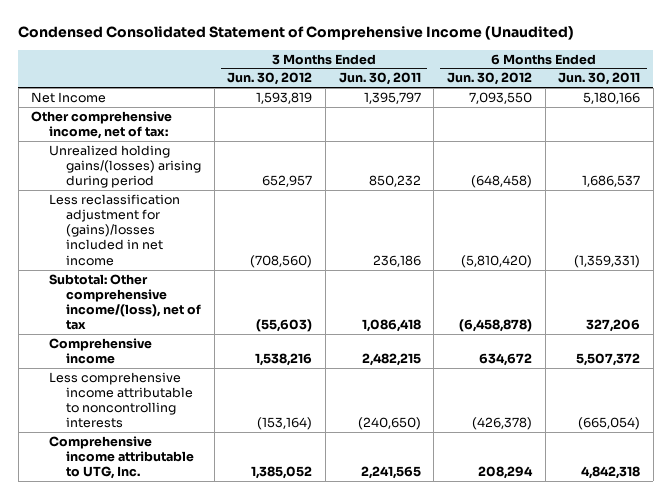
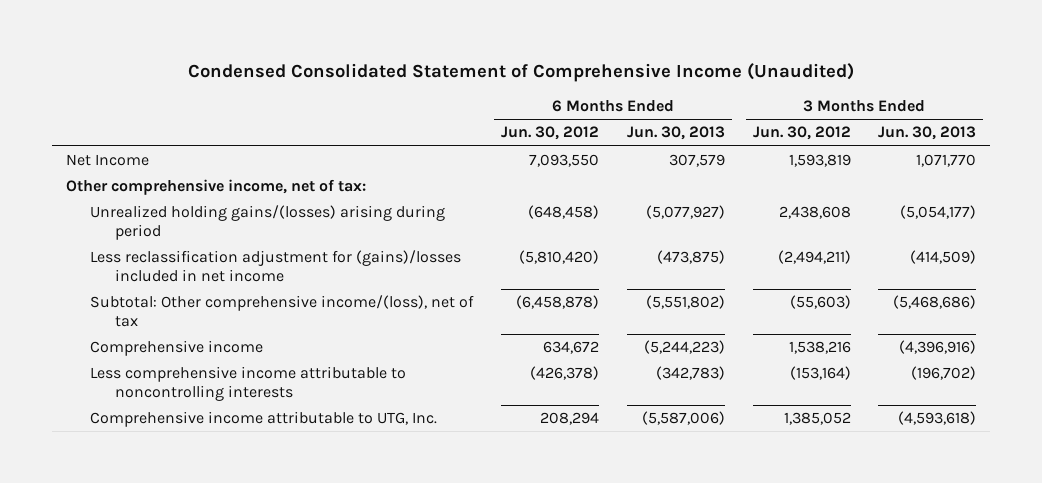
- | 3 Months Ended Jun. 30, 2012 | 3 Months Ended Jun. 30, 2011 | 6 Months Ended Jun. 30, 2012 | 6 Months Ended Jun. 30, 2011
+ | 6 Months Ended Jun. 30, 2012 | 6 Months Ended Jun. 30, 2013 | 3 Months Ended Jun. 30, 2012 | 3 Months Ended Jun. 30, 2013
- Unrealized holding gains/(losses) arising during period | 652,957 | 850,232 | (648,458) | 1,686,537
- Less reclassification adjustment for (gains)/losses included in net income | (708,560) | 236,186 | (5,810,420) | (1,359,331)
+ Unrealized holding gains/(losses) arising during period | (648,458) | (5,077,927) | 2,438,608 | (5,054,177)
+ Less reclassification adjustment for (gains)/losses included in net income | (5,810,420) | (473,875) | (2,494,211) | (414,509)

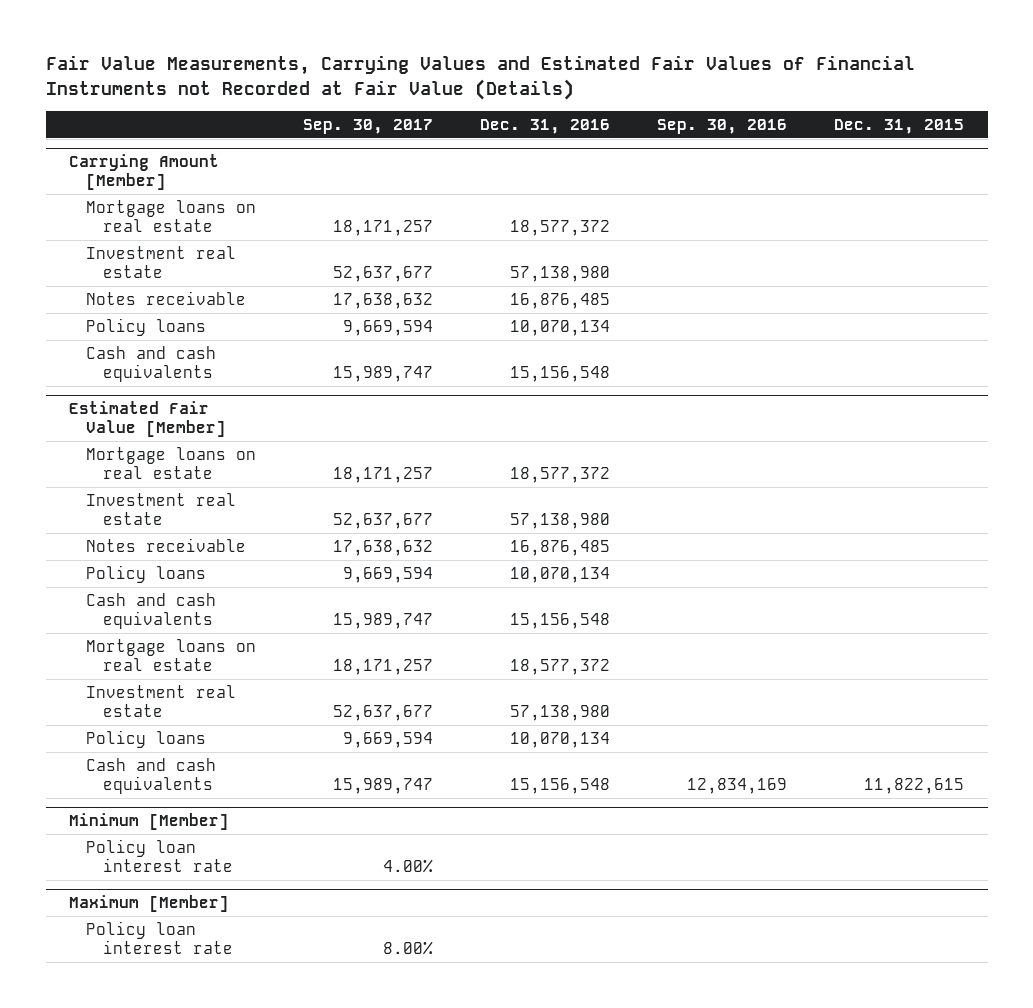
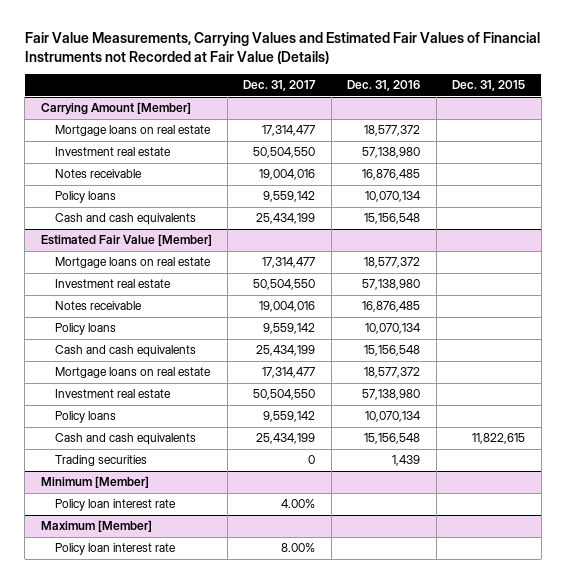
- | Sep. 30, 2017 | Dec. 31, 2016 | Sep. 30, 2016 | Dec. 31, 2015
+ | Dec. 31, 2017 | Dec. 31, 2016 | Dec. 31, 2015
@ Estimated Fair Value [Member]
+ Trading securities | 0 | 1,439 |

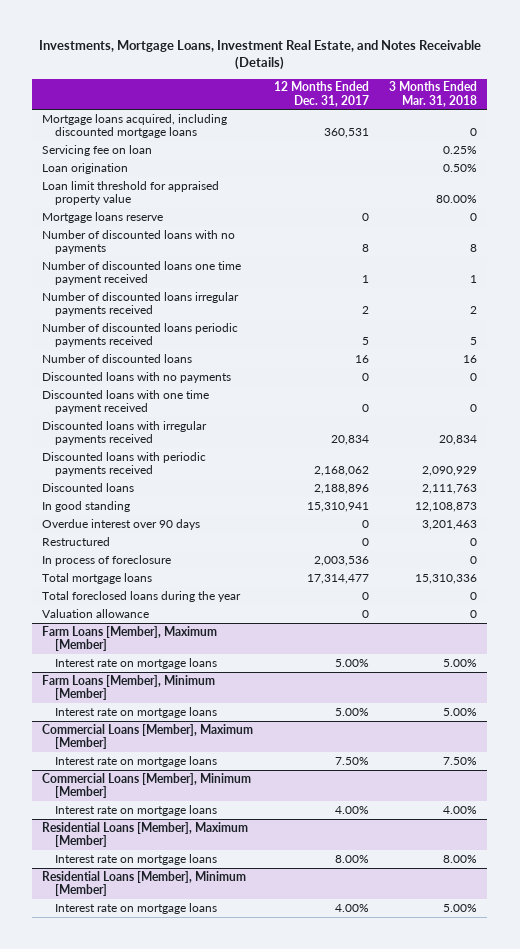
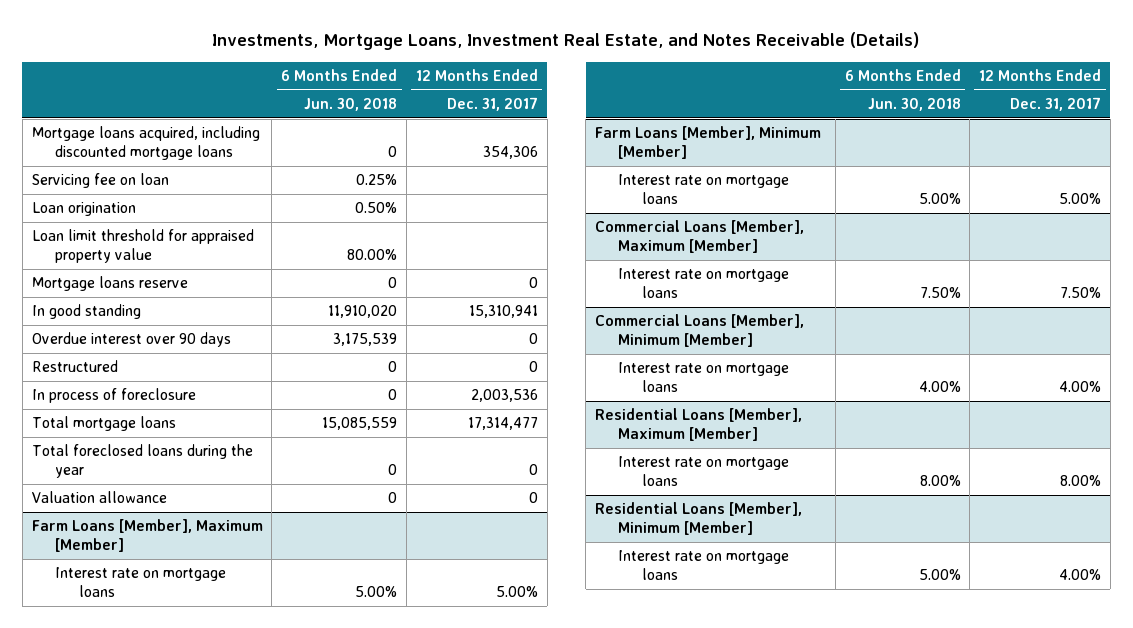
- | 12 Months Ended Dec. 31, 2017 | 3 Months Ended Mar. 31, 2018
+ | 6 Months Ended Jun. 30, 2018 | 12 Months Ended Dec. 31, 2017
- Mortgage loans acquired, including discounted mortgage loans | 360,531 | 0
+ Mortgage loans acquired, including discounted mortgage loans | 0 | 354,306
- Number of discounted loans with no payments | 8 | 8
- Number of discounted loans one time payment received | 1 | 1
- Number of discounted loans irregular payments received | 2 | 2
- Number of discounted loans periodic payments received | 5 | 5
- Number of discounted loans | 16 | 16
- Discounted loans with no payments | 0 | 0
- Discounted loans with one time payment received | 0 | 0
- Discounted loans with irregular payments received | 20,834 | 20,834
- Discounted loans with periodic payments received | 2,168,062 | 2,090,929
- Discounted loans | 2,188,896 | 2,111,763

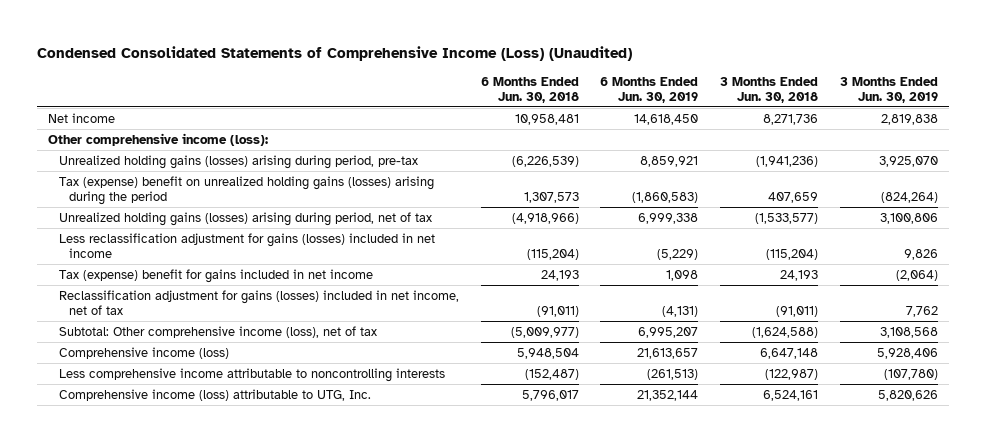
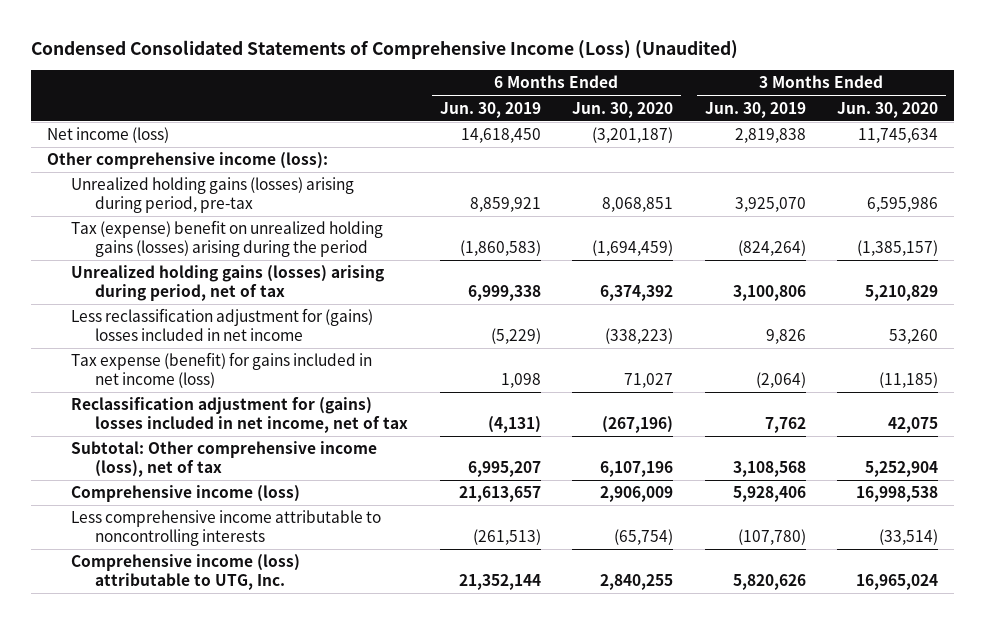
- | 6 Months Ended Jun. 30, 2018 | 6 Months Ended Jun. 30, 2019 | 3 Months Ended Jun. 30, 2018 | 3 Months Ended Jun. 30, 2019
+ | 6 Months Ended Jun. 30, 2019 | 6 Months Ended Jun. 30, 2020 | 3 Months Ended Jun. 30, 2019 | 3 Months Ended Jun. 30, 2020
- Net income | 10,958,481 | 14,618,450 | 8,271,736 | 2,819,838
+ Net income (loss) | 14,618,450 | (3,201,187) | 2,819,838 | 11,745,634
- Less reclassification adjustment for gains (losses) included in net income | (115,204) | (5,229) | (115,204) | 9,826
- Tax (expense) benefit for gains included in net income | 24,193 | 1,098 | 24,193 | (2,064)
- Reclassification adjustment for gains (losses) included in net income, net of tax | (91,011) | (4,131) | (91,011) | 7,762
+ Less reclassification adjustment for (gains) losses included in net income | (5,229) | (338,223) | 9,826 | 53,260
+ Tax expense (benefit) for gains included in net income (loss) | 1,098 | 71,027 | (2,064) | (11,185)
+ Reclassification adjustment for (gains) losses included in net income, net of tax | (4,131) | (267,196) | 7,762 | 42,075

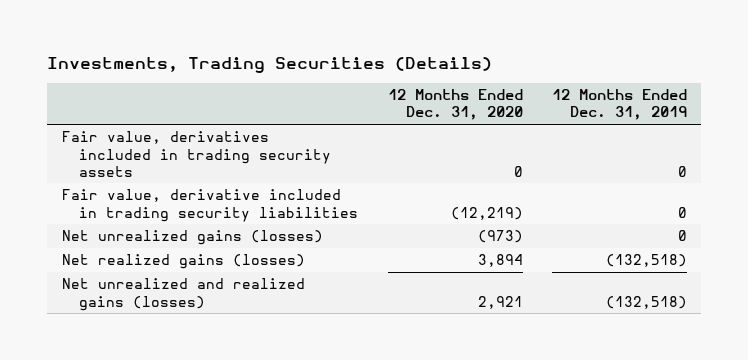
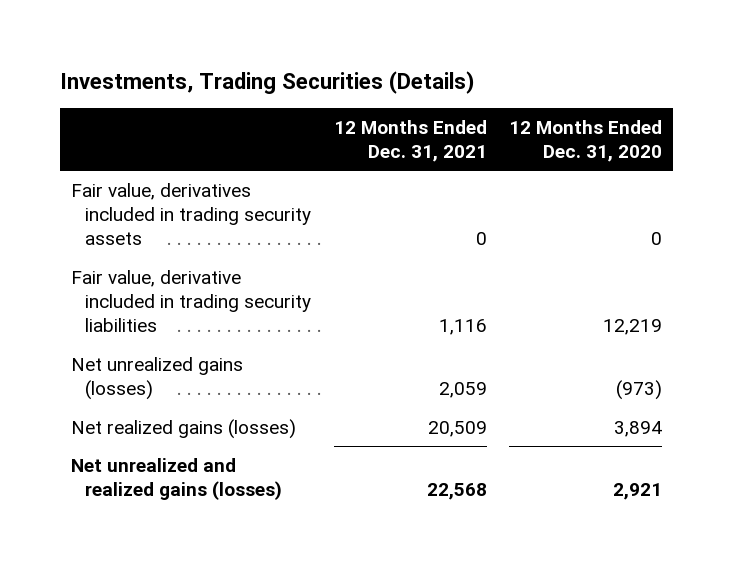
- | 12 Months Ended Dec. 31, 2020 | 12 Months Ended Dec. 31, 2019
+ | 12 Months Ended Dec. 31, 2021 | 12 Months Ended Dec. 31, 2020
- Fair value, derivative included in trading security liabilities | (12,219) | 0
+ Fair value, derivative included in trading security liabilities | 1,116 | 12,219

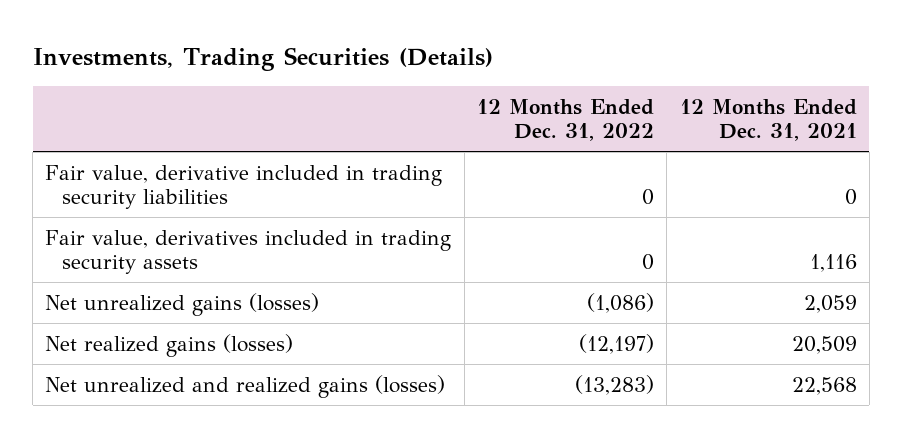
- | 12 Months Ended Dec. 31, 2021 | 12 Months Ended Dec. 31, 2020
+ | 12 Months Ended Dec. 31, 2022 | 12 Months Ended Dec. 31, 2021
- Fair value, derivatives included in trading security assets | 0 | 0
- Fair value, derivative included in trading security liabilities | 1,116 | 12,219
+ Fair value, derivative included in trading security liabilities | 0 | 0
+ Fair value, derivatives included in trading security assets | 0 | 1,116

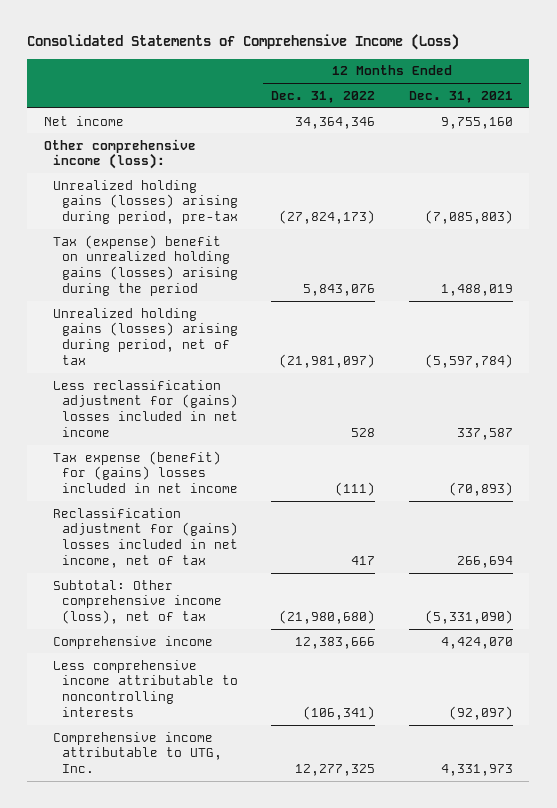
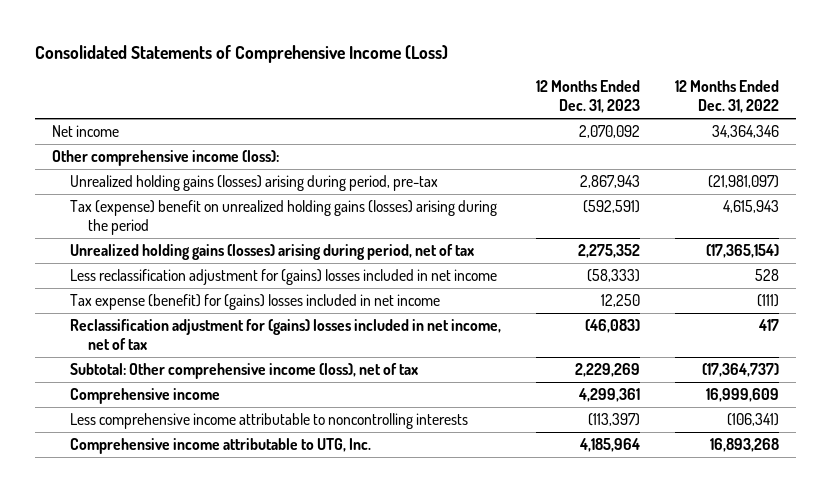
- | 12 Months Ended Dec. 31, 2022 | 12 Months Ended Dec. 31, 2021
+ | 12 Months Ended Dec. 31, 2023 | 12 Months Ended Dec. 31, 2022
- Unrealized holding gains (losses) arising during period, pre-tax | (27,824,173) | (7,085,803)
- Tax (expense) benefit on unrealized holding gains (losses) arising during the period | 5,843,076 | 1,488,019
- Unrealized holding gains (losses) arising during period, net of tax | (21,981,097) | (5,597,784)
+ Unrealized holding gains (losses) arising during period, pre-tax | 2,867,943 | (21,981,097)
+ Tax (expense) benefit on unrealized holding gains (losses) arising during the period | (592,591) | 4,615,943
+ Unrealized holding gains (losses) arising during period, net of tax | 2,275,352 | (17,365,154)
- Subtotal: Other comprehensive income (loss), net of tax | (21,980,680) | (5,331,090)
- Comprehensive income | 12,383,666 | 4,424,070
+ Subtotal: Other comprehensive income (loss), net of tax | 2,229,269 | (17,364,737)
+ Comprehensive income | 4,299,361 | 16,999,609
- Comprehensive income attributable to UTG, Inc. | 12,277,325 | 4,331,973
+ Comprehensive income attributable to UTG, Inc. | 4,185,964 | 16,893,268

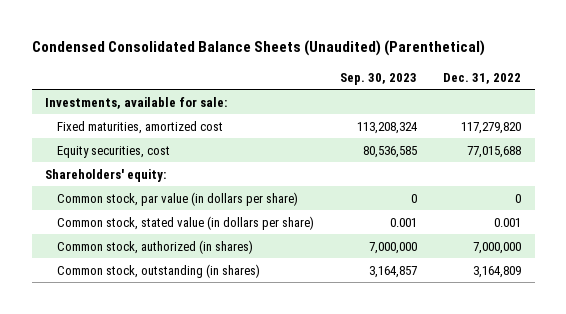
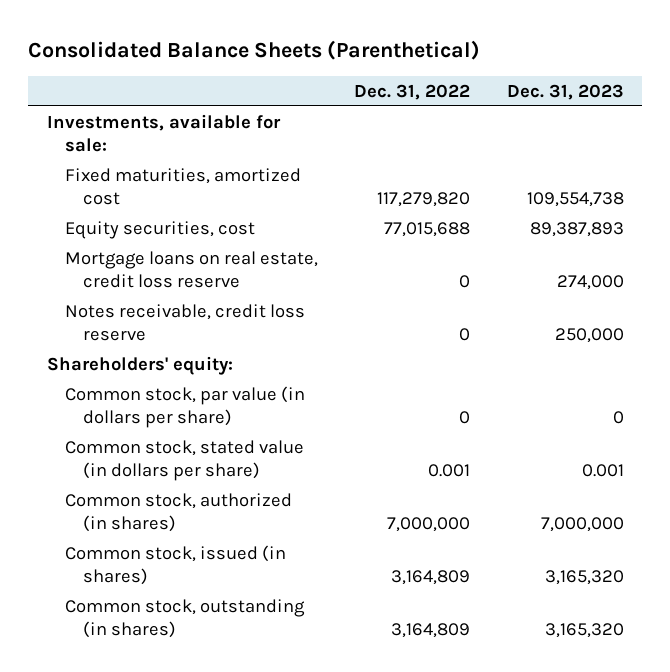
- Condensed Consolidated Balance Sheets (Unaudited) (Parenthetical)
+ Consolidated Balance Sheets (Parenthetical)
- | Sep. 30, 2023 | Dec. 31, 2022
+ | Dec. 31, 2022 | Dec. 31, 2023
+ Mortgage loans on real estate, credit loss reserve | 0 | 274,000
+ Notes receivable, credit loss reserve | 0 | 250,000
+ Common stock, issued (in shares) | 3,164,809 | 3,165,320

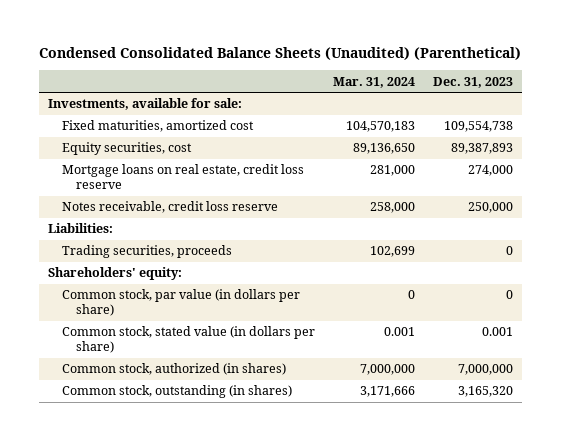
- Consolidated Balance Sheets (Parenthetical)
+ Condensed Consolidated Balance Sheets (Unaudited) (Parenthetical)
- | Dec. 31, 2022 | Dec. 31, 2023
+ | Mar. 31, 2024 | Dec. 31, 2023
+ Liabilities:
+ Trading securities, proceeds | 102,699 | 0
- Common stock, issued (in shares) | 3,164,809 | 3,165,320

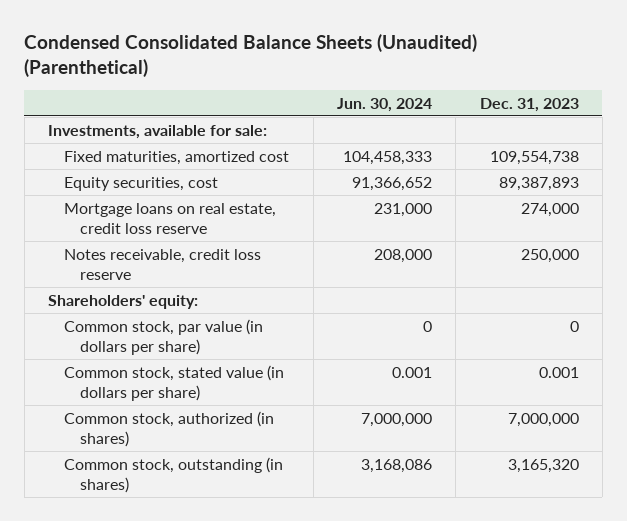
- | Mar. 31, 2024 | Dec. 31, 2023
+ | Jun. 30, 2024 | Dec. 31, 2023
- Liabilities:
- Trading securities, proceeds | 102,699 | 0

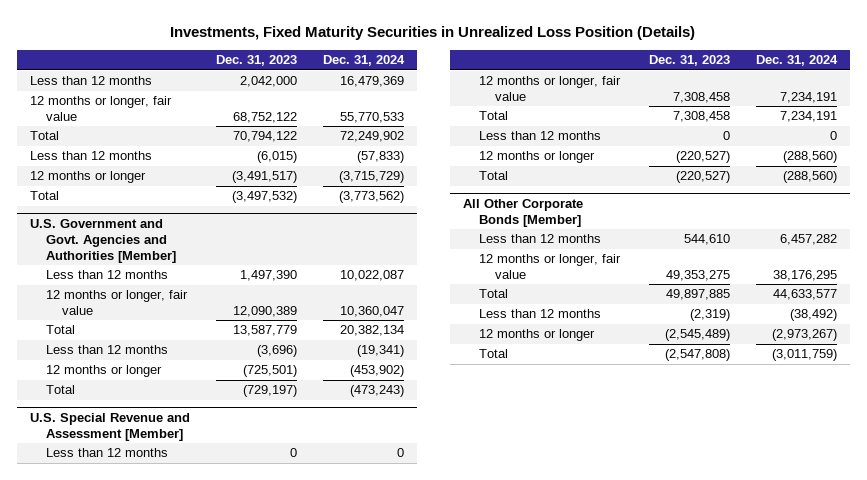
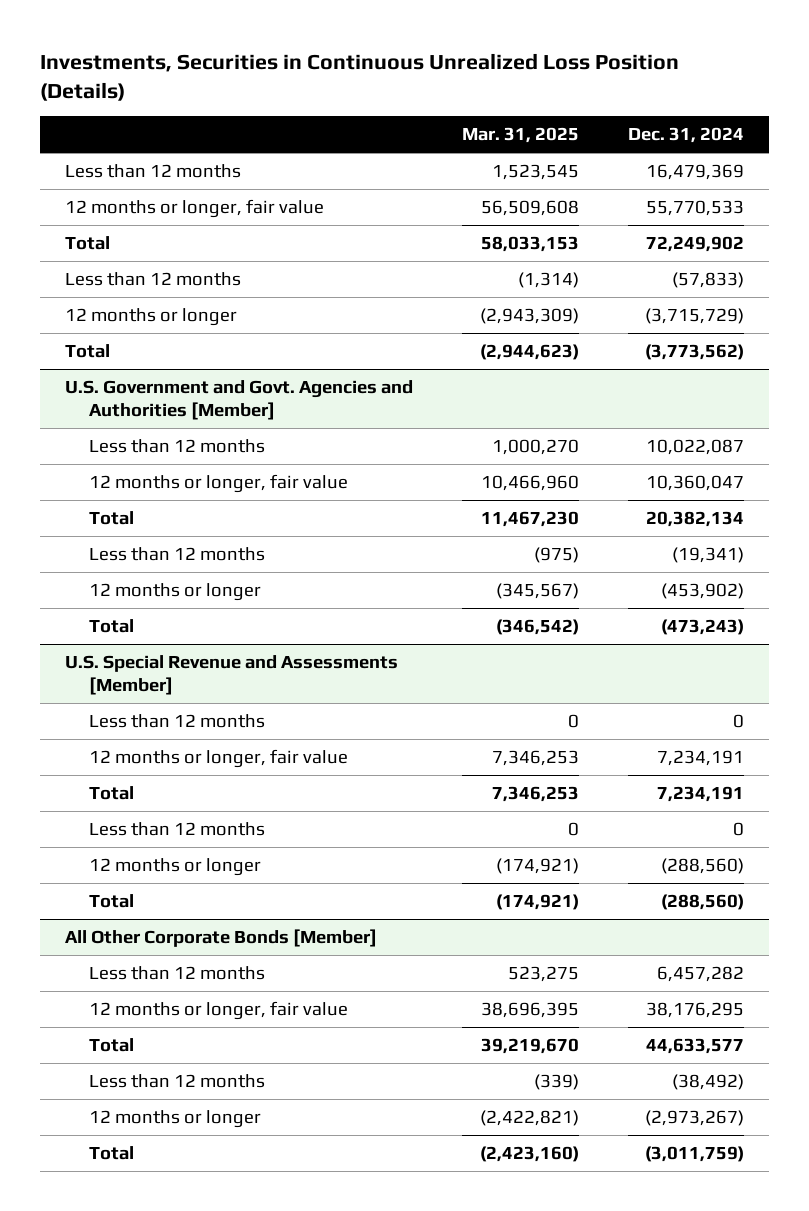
- Investments, Fixed Maturity Securities in Unrealized Loss Position (Details)
+ Investments, Securities in Continuous Unrealized Loss Position (Details)
- | Dec. 31, 2023 | Dec. 31, 2024
+ | Mar. 31, 2025 | Dec. 31, 2024
- U.S. Special Revenue and Assessment [Member]
+ U.S. Special Revenue and Assessments [Member]

